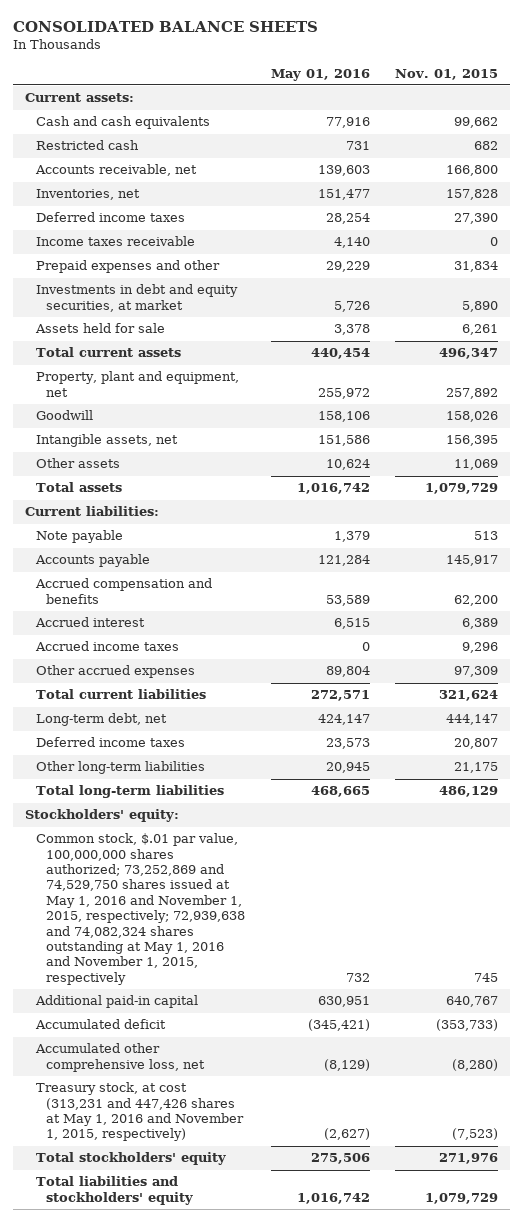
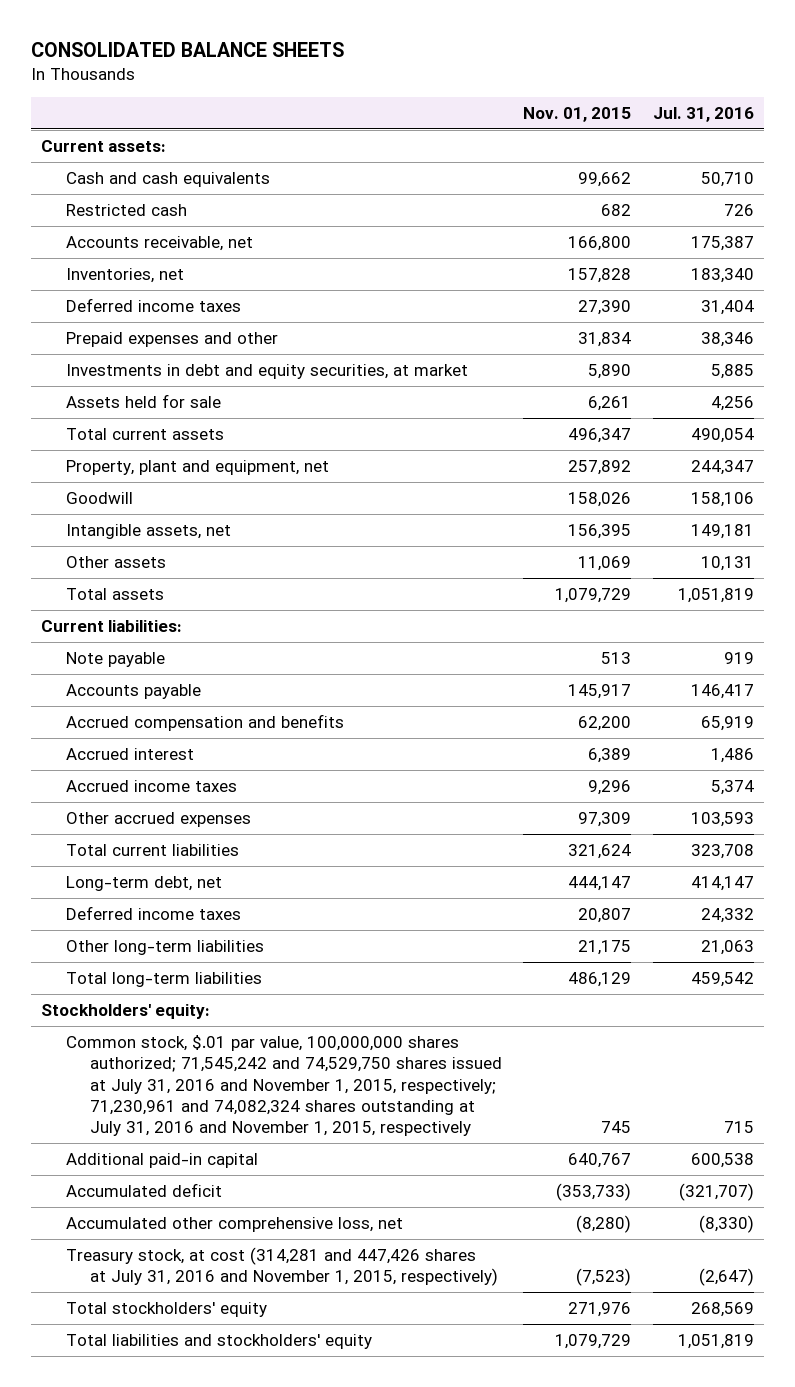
- | May 01, 2016 | Nov. 01, 2015
+ | Nov. 01, 2015 | Jul. 31, 2016
- Income taxes receivable | 4,140 | 0
- Common stock, $.01 par value, 100,000,000 shares authorized; 73,252,869 and 74,529,750 shares issued at May 1, 2016 and November 1, 2015, respectively; 72,939,638 and 74,082,324 shares outstanding at May 1, 2016 and November 1, 2015, respectively | 732 | 745
+ Common stock, $.01 par value, 100,000,000 shares authorized; 71,545,242 and 74,529,750 shares issued at July 31, 2016 and November 1, 2015, respectively; 71,230,961 and 74,082,324 shares outstanding at July 31, 2016 and November 1, 2015, respectively | 745 | 715
- Treasury stock, at cost (313,231 and 447,426 shares at May 1, 2016 and November 1, 2015, respectively) | (2,627) | (7,523)
+ Treasury stock, at cost (314,281 and 447,426 shares at July 31, 2016 and November 1, 2015, respectively) | (7,523) | (2,647)

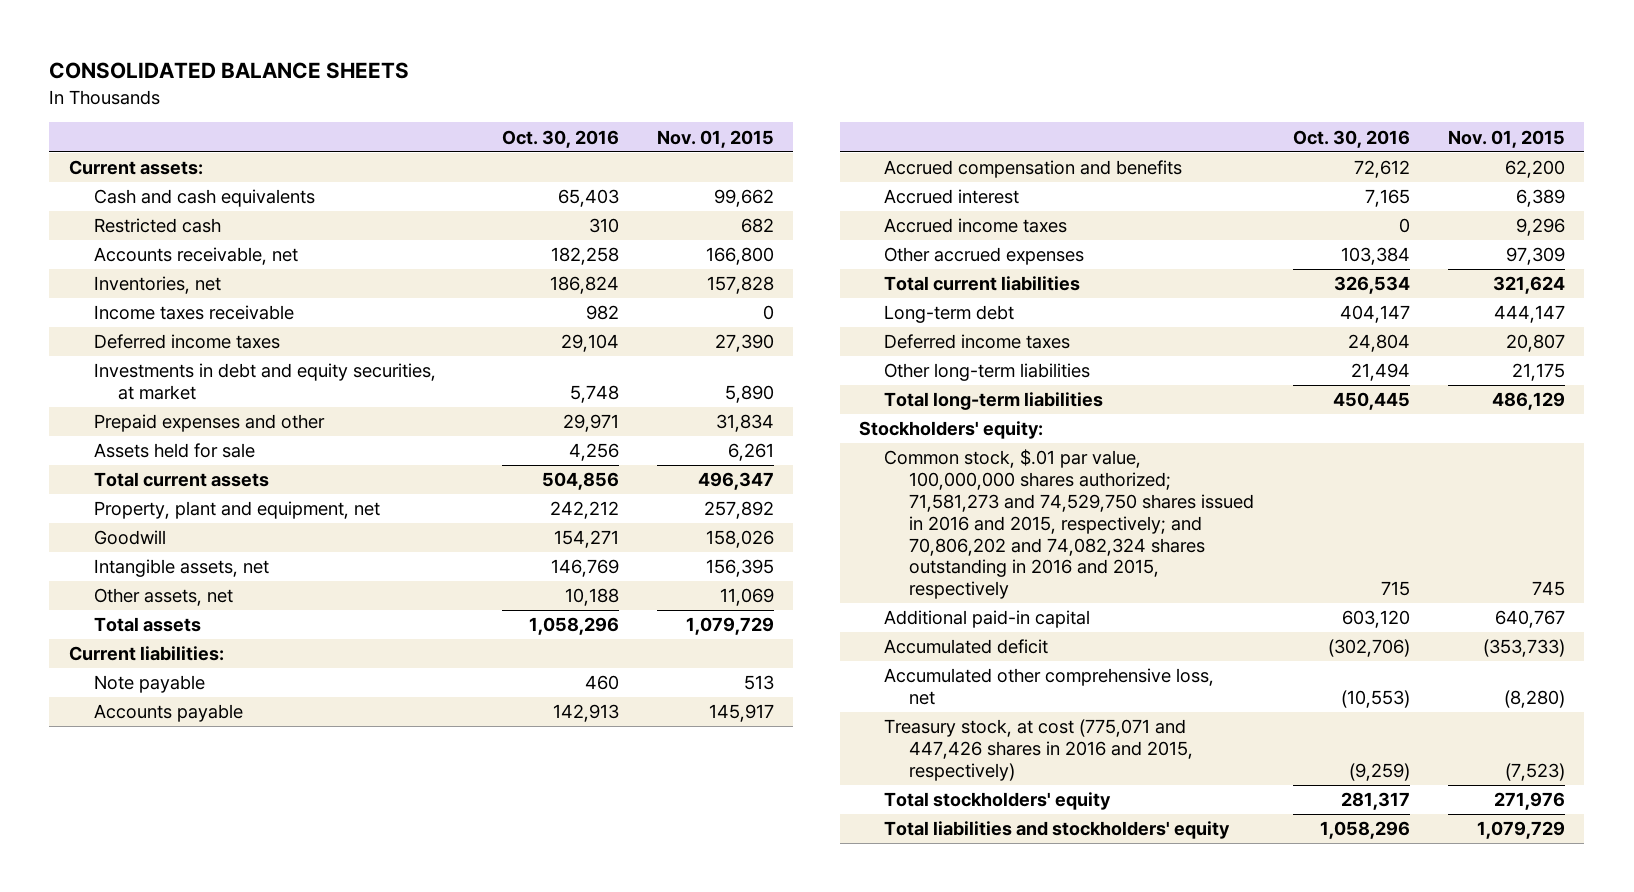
- | Nov. 01, 2015 | Jul. 31, 2016
+ | Oct. 30, 2016 | Nov. 01, 2015
+ Income taxes receivable | 982 | 0
moved down: Prepaid expenses and other | 29,971 | 31,834
- Other assets | 11,069 | 10,131
+ Other assets, net | 10,188 | 11,069
- Long-term debt, net | 444,147 | 414,147
+ Long-term debt | 404,147 | 444,147
- Common stock, $.01 par value, 100,000,000 shares authorized; 71,545,242 and 74,529,750 shares issued at July 31, 2016 and November 1, 2015, respectively; 71,230,961 and 74,082,324 shares outstanding at July 31, 2016 and November 1, 2015, respectively | 745 | 715
+ Common stock, $.01 par value, 100,000,000 shares authorized; 71,581,273 and 74,529,750 shares issued in 2016 and 2015, respectively; and 70,806,202 and 74,082,324 shares outstanding in 2016 and 2015, respectively | 715 | 745
- Treasury stock, at cost (314,281 and 447,426 shares at July 31, 2016 and November 1, 2015, respectively) | (7,523) | (2,647)
+ Treasury stock, at cost (775,071 and 447,426 shares in 2016 and 2015, respectively) | (9,259) | (7,523)

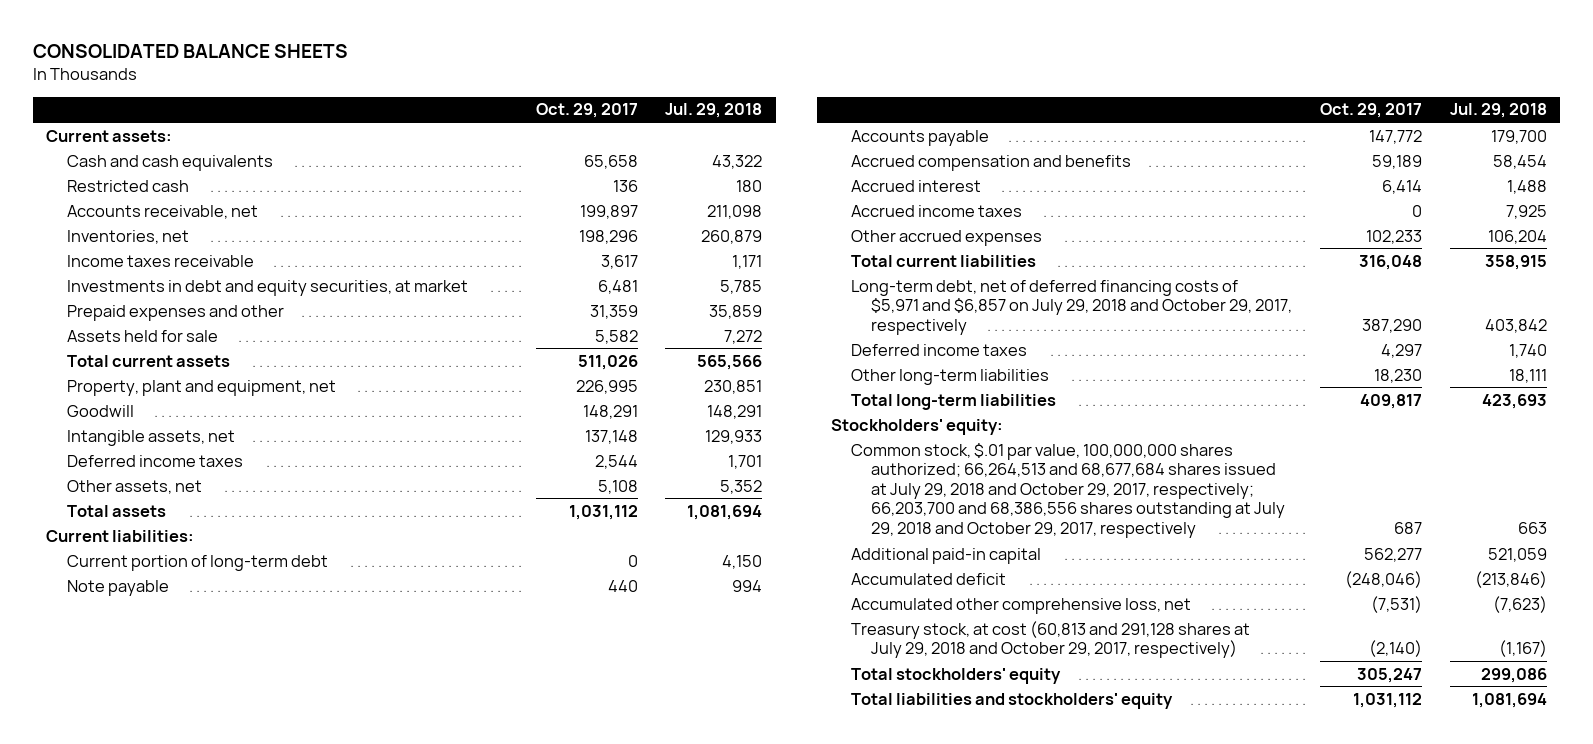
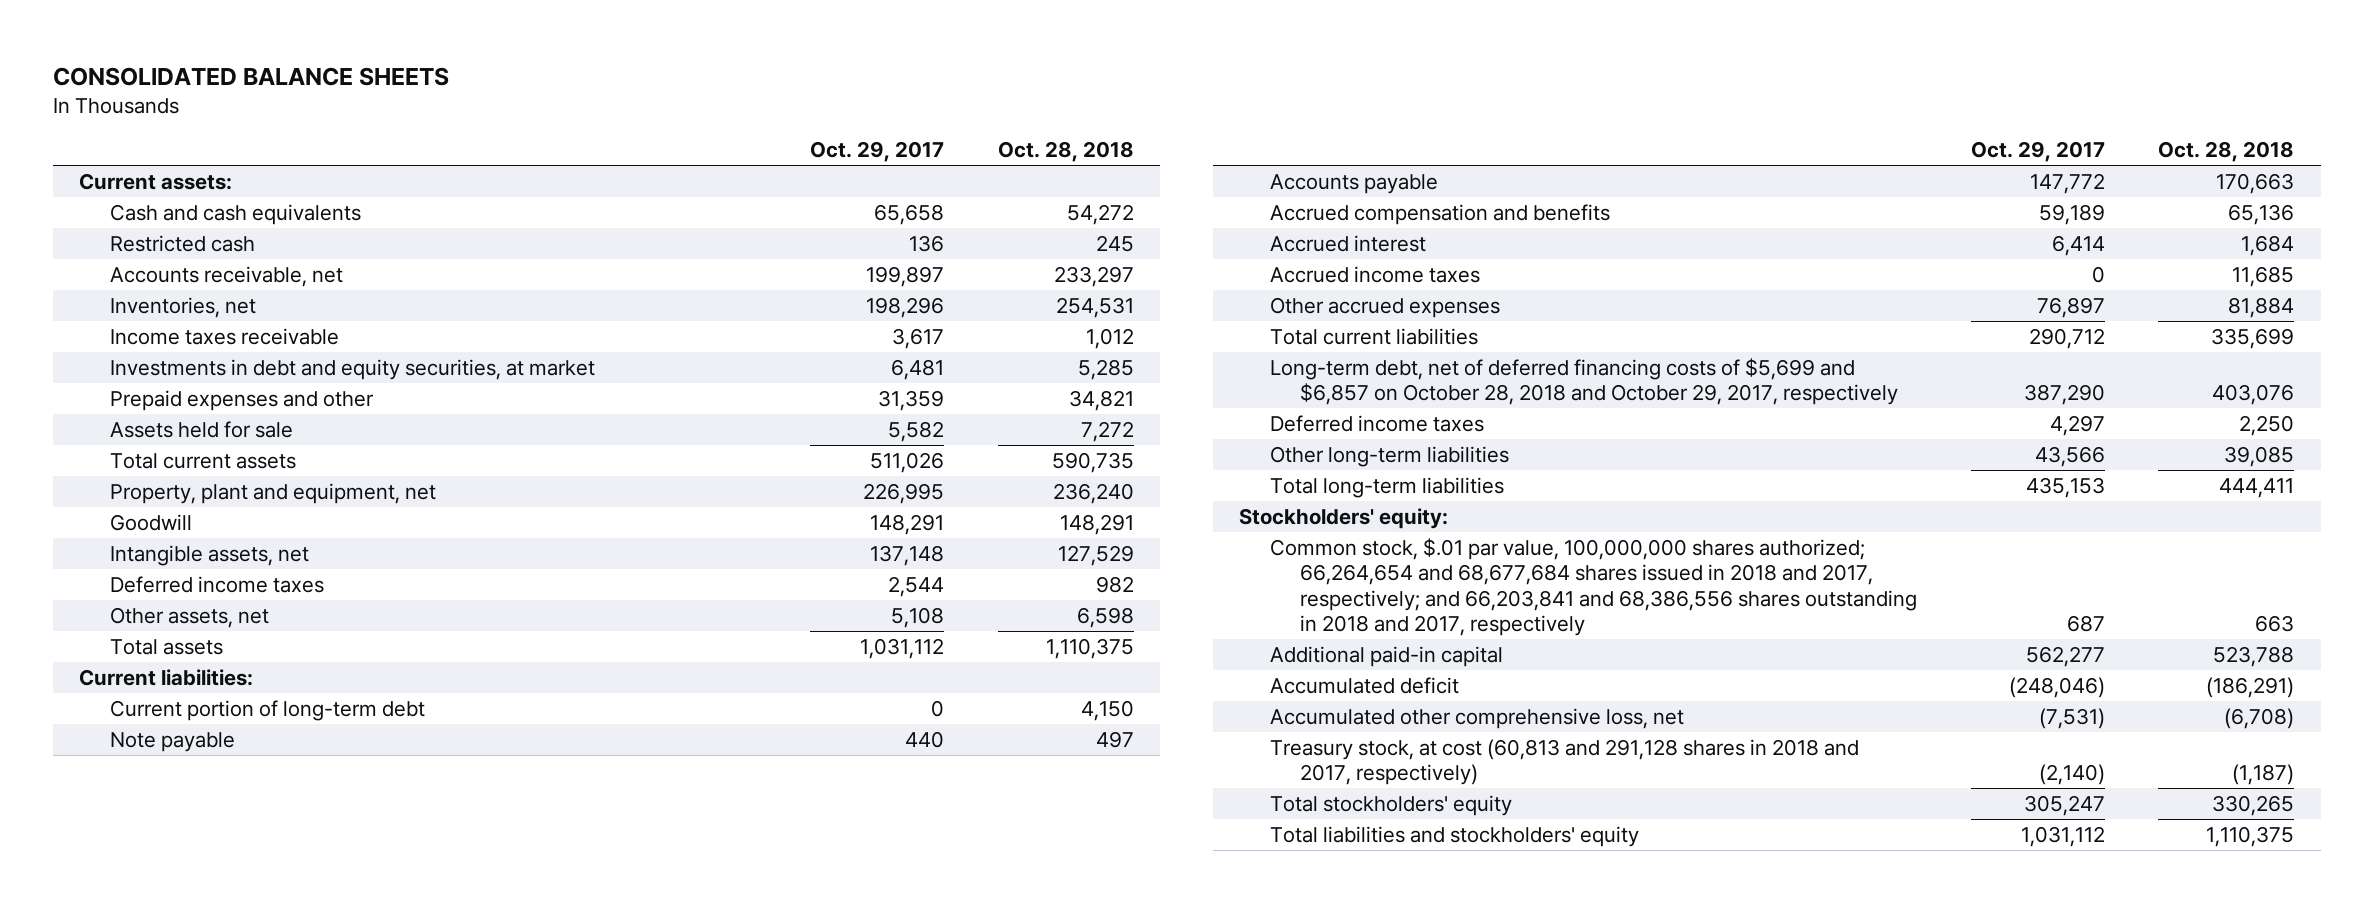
- | Oct. 29, 2017 | Jul. 29, 2018
+ | Oct. 29, 2017 | Oct. 28, 2018
- Other accrued expenses | 102,233 | 106,204
- Total current liabilities | 316,048 | 358,915
- Long-term debt, net of deferred financing costs of $5,971 and $6,857 on July 29, 2018 and October 29, 2017, respectively | 387,290 | 403,842
+ Other accrued expenses | 76,897 | 81,884
+ Total current liabilities | 290,712 | 335,699
+ Long-term debt, net of deferred financing costs of $5,699 and $6,857 on October 28, 2018 and October 29, 2017, respectively | 387,290 | 403,076
- Other long-term liabilities | 18,230 | 18,111
- Total long-term liabilities | 409,817 | 423,693
+ Other long-term liabilities | 43,566 | 39,085
+ Total long-term liabilities | 435,153 | 444,411
- Common stock, $.01 par value, 100,000,000 shares authorized; 66,264,513 and 68,677,684 shares issued at July 29, 2018 and October 29, 2017, respectively; 66,203,700 and 68,386,556 shares outstanding at July 29, 2018 and October 29, 2017, respectively | 687 | 663
+ Common stock, $.01 par value, 100,000,000 shares authorized; 66,264,654 and 68,677,684 shares issued in 2018 and 2017, respectively; and 66,203,841 and 68,386,556 shares outstanding in 2018 and 2017, respectively | 687 | 663
- Treasury stock, at cost (60,813 and 291,128 shares at July 29, 2018 and October 29, 2017, respectively) | (2,140) | (1,167)
+ Treasury stock, at cost (60,813 and 291,128 shares in 2018 and 2017, respectively) | (2,140) | (1,187)

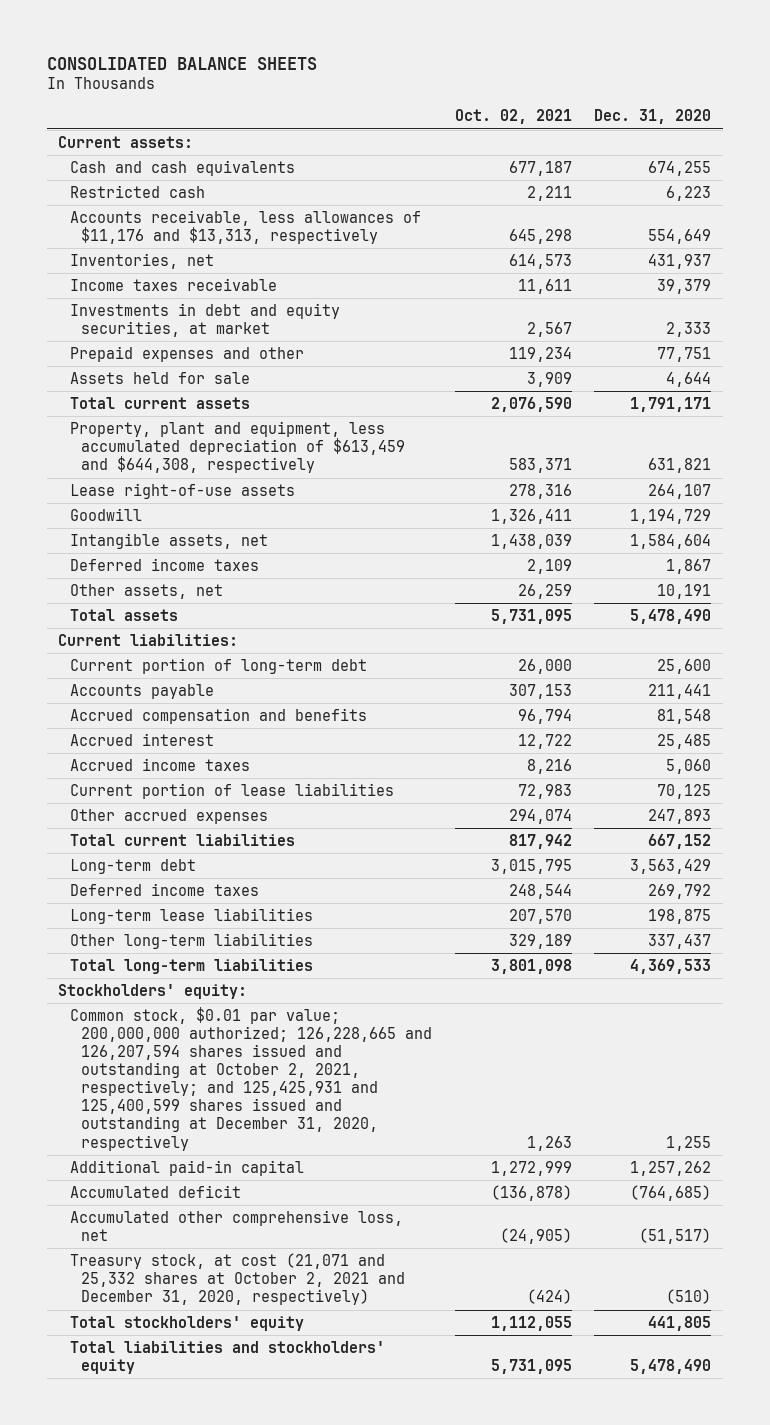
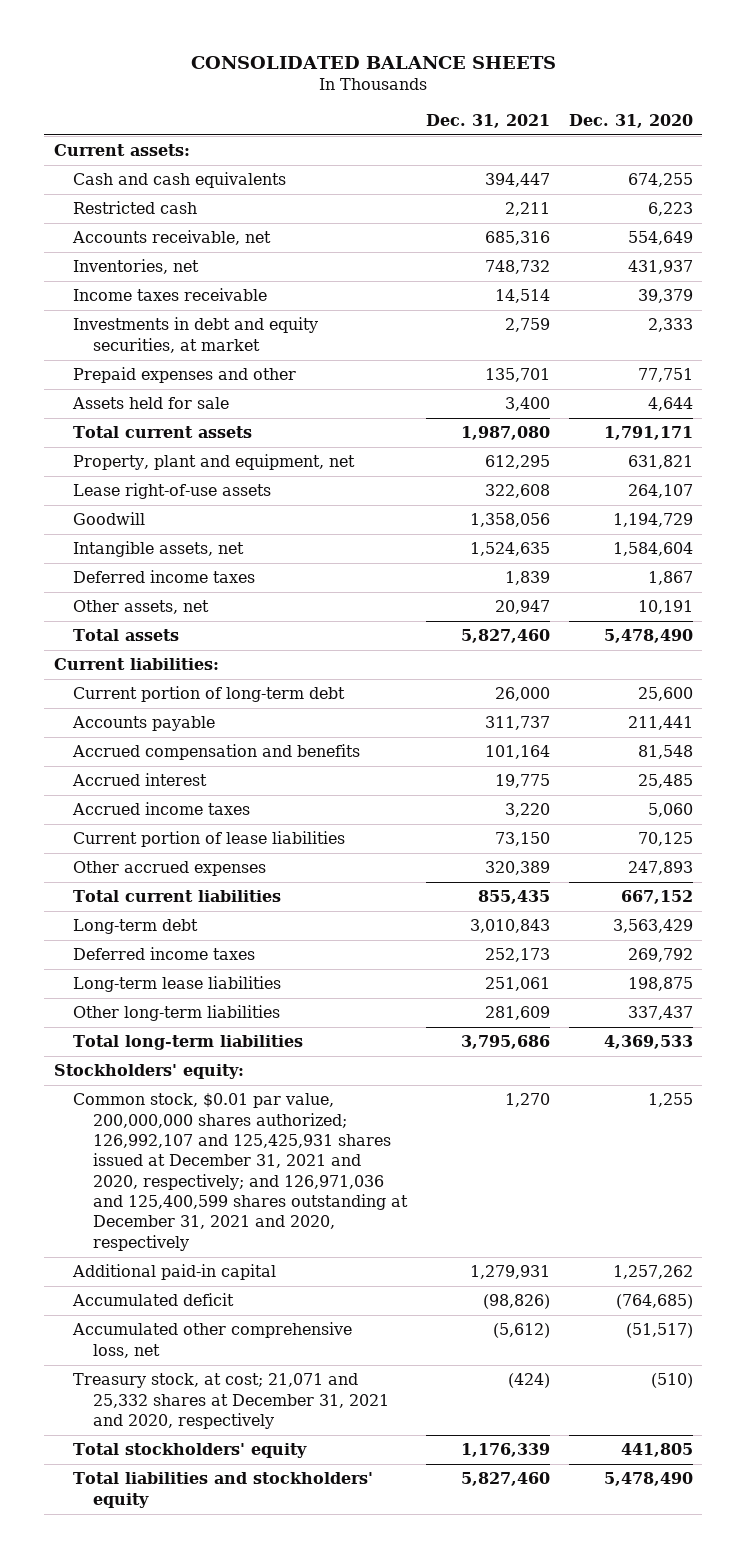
- | Oct. 02, 2021 | Dec. 31, 2020
+ | Dec. 31, 2021 | Dec. 31, 2020
- Accounts receivable, less allowances of $11,176 and $13,313, respectively | 645,298 | 554,649
+ Accounts receivable, net | 685,316 | 554,649
- Property, plant and equipment, less accumulated depreciation of $613,459 and $644,308, respectively | 583,371 | 631,821
+ Property, plant and equipment, net | 612,295 | 631,821
- Common stock, $0.01 par value; 200,000,000 authorized; 126,228,665 and 126,207,594 shares issued and outstanding at October 2, 2021, respectively; and 125,425,931 and 125,400,599 shares issued and outstanding at December 31, 2020, respectively | 1,263 | 1,255
+ Common stock, $0.01 par value, 200,000,000 shares authorized; 126,992,107 and 125,425,931 shares issued at December 31, 2021 and 2020, respectively; and 126,971,036 and 125,400,599 shares outstanding at December 31, 2021 and 2020, respectively | 1,270 | 1,255
- Treasury stock, at cost (21,071 and 25,332 shares at October 2, 2021 and December 31, 2020, respectively) | (424) | (510)
+ Treasury stock, at cost; 21,071 and 25,332 shares at December 31, 2021 and 2020, respectively | (424) | (510)

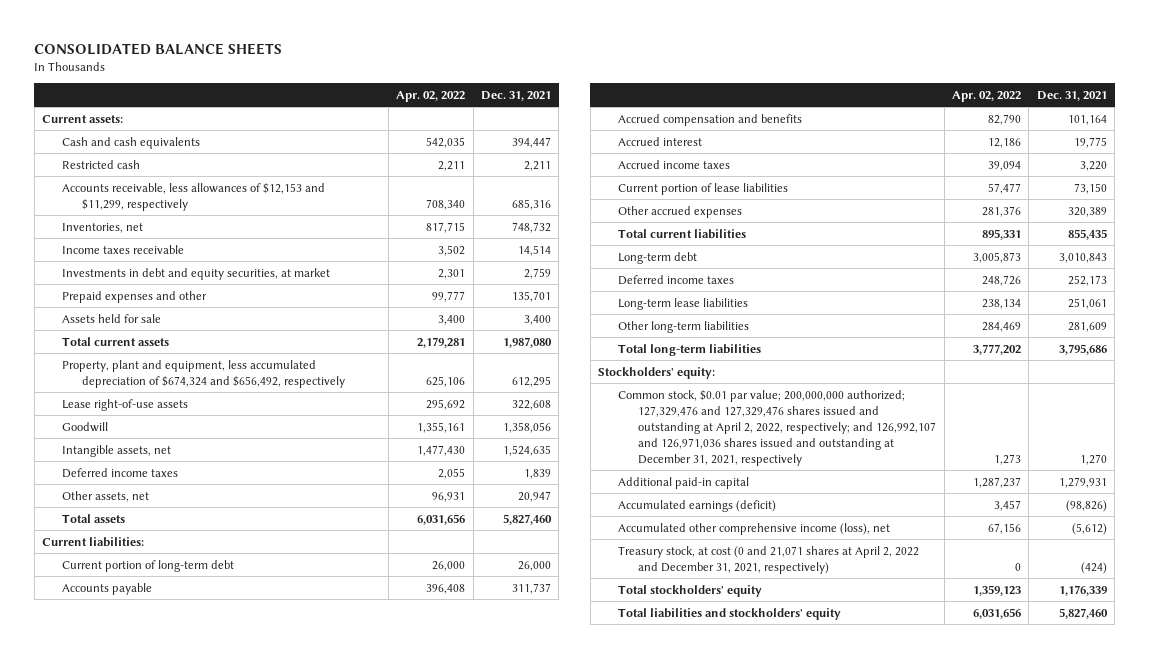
- | Dec. 31, 2021 | Dec. 31, 2020
+ | Apr. 02, 2022 | Dec. 31, 2021
- Accounts receivable, net | 685,316 | 554,649
+ Accounts receivable, less allowances of $12,153 and $11,299, respectively | 708,340 | 685,316
- Property, plant and equipment, net | 612,295 | 631,821
+ Property, plant and equipment, less accumulated depreciation of $674,324 and $656,492, respectively | 625,106 | 612,295
- Common stock, $0.01 par value, 200,000,000 shares authorized; 126,992,107 and 125,425,931 shares issued at December 31, 2021 and 2020, respectively; and 126,971,036 and 125,400,599 shares outstanding at December 31, 2021 and 2020, respectively | 1,270 | 1,255
+ Common stock, $0.01 par value; 200,000,000 authorized; 127,329,476 and 127,329,476 shares issued and outstanding at April 2, 2022, respectively; and 126,992,107 and 126,971,036 shares issued and outstanding at December 31, 2021, respectively | 1,273 | 1,270
- Accumulated deficit | (98,826) | (764,685)
- Accumulated other comprehensive loss, net | (5,612) | (51,517)
- Treasury stock, at cost; 21,071 and 25,332 shares at December 31, 2021 and 2020, respectively | (424) | (510)
+ Accumulated earnings (deficit) | 3,457 | (98,826)
+ Accumulated other comprehensive income (loss), net | 67,156 | (5,612)
+ Treasury stock, at cost (0 and 21,071 shares at April 2, 2022 and December 31, 2021, respectively) | 0 | (424)

